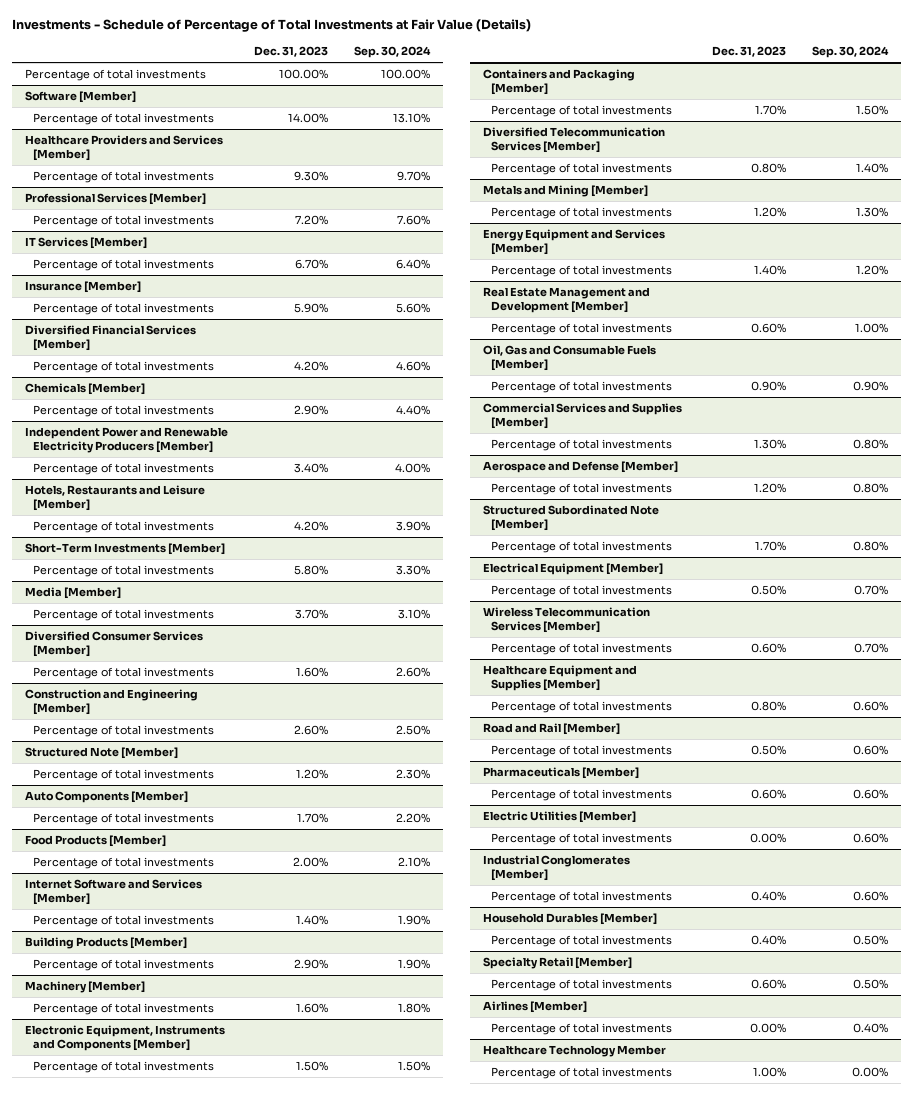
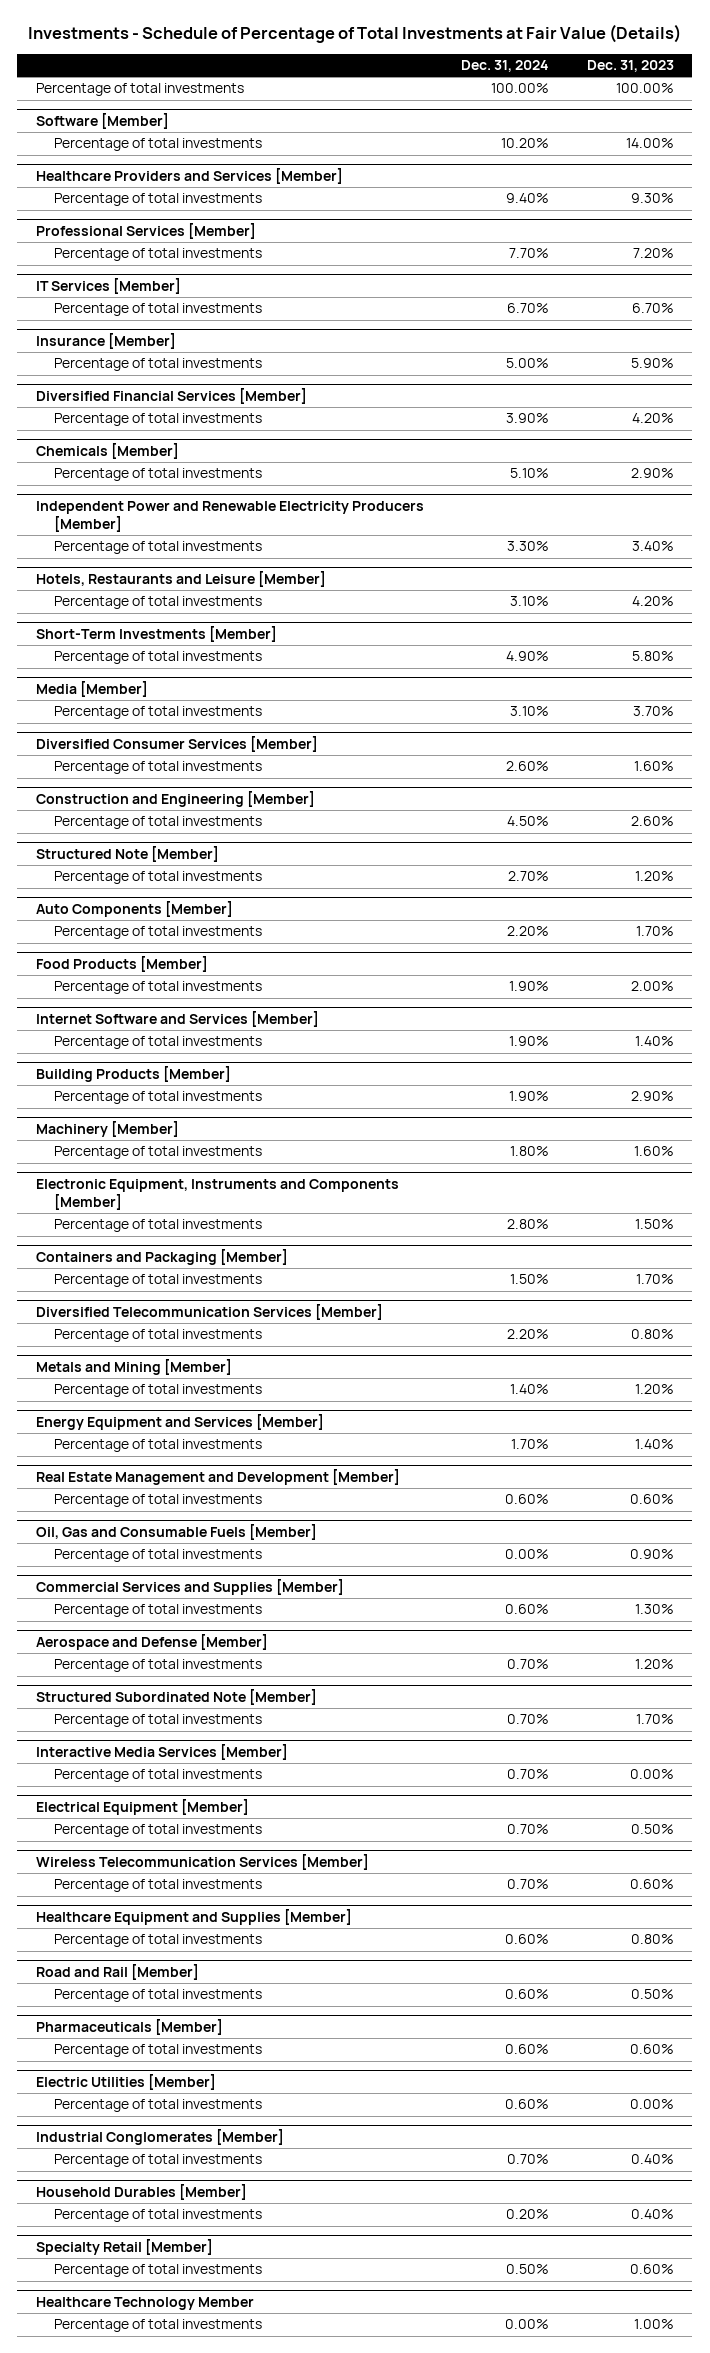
- | Dec. 31, 2023 | Sep. 30, 2024
+ | Dec. 31, 2024 | Dec. 31, 2023
+ Interactive Media Services [Member]
+ Percentage of total investments | 0.70% | 0.00%
- Airlines [Member]
- Percentage of total investments | 0.00% | 0.40%

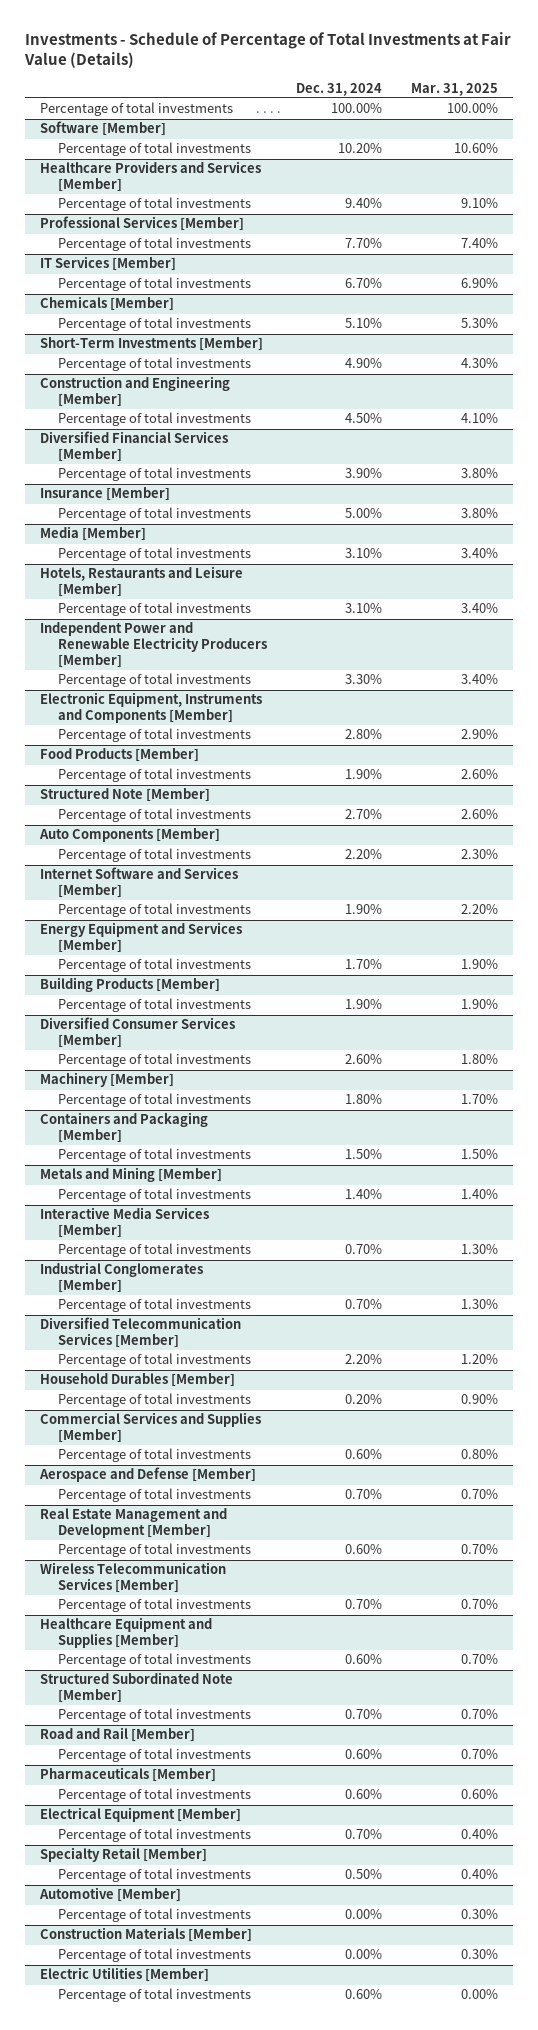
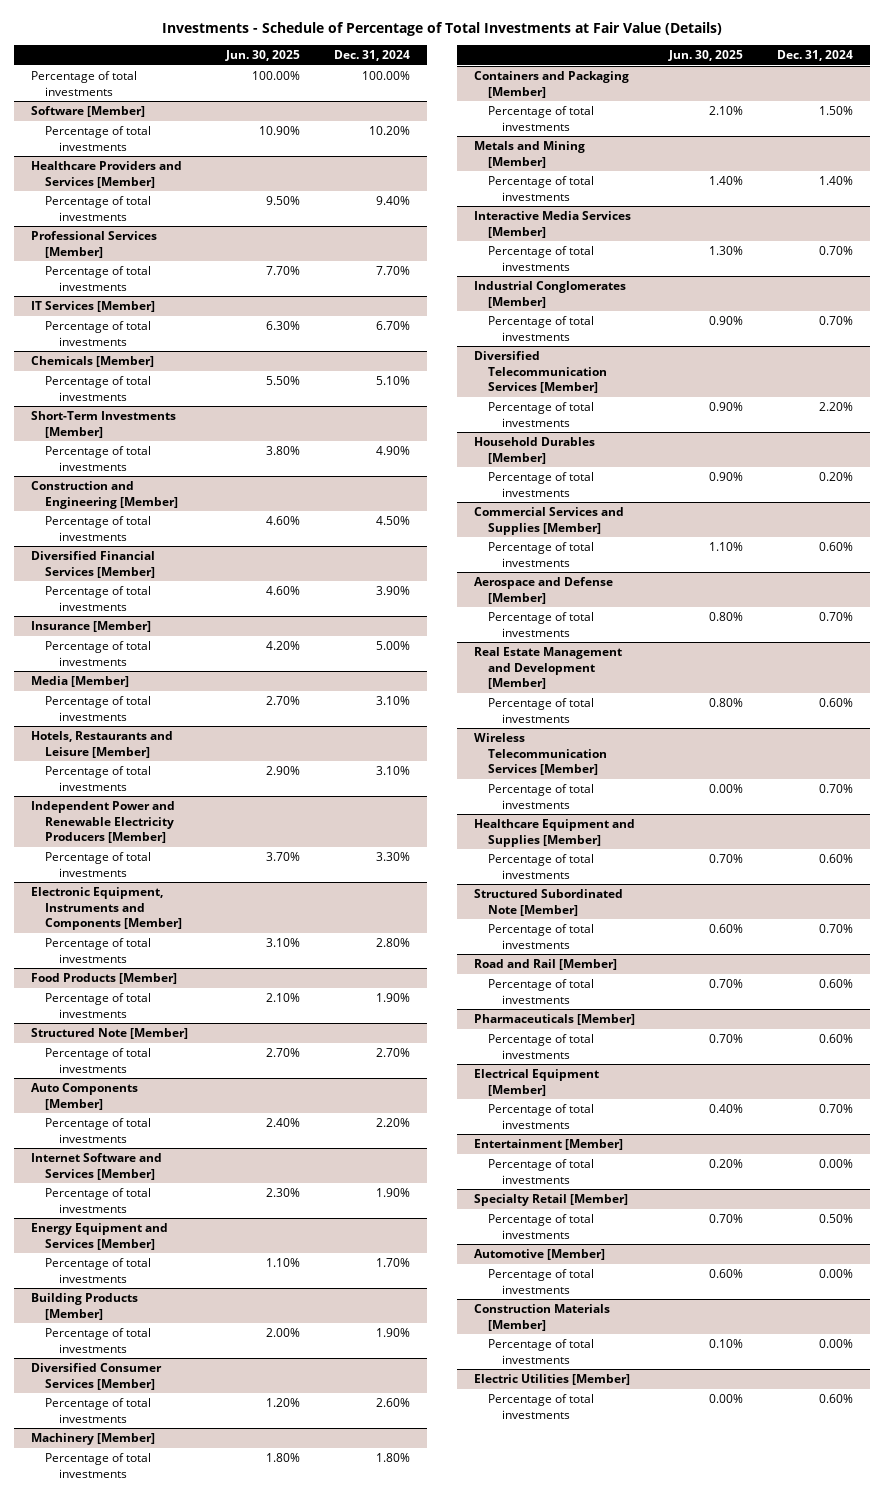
- | Dec. 31, 2024 | Mar. 31, 2025
+ | Jun. 30, 2025 | Dec. 31, 2024
+ Entertainment [Member]
+ Percentage of total investments | 0.20% | 0.00%

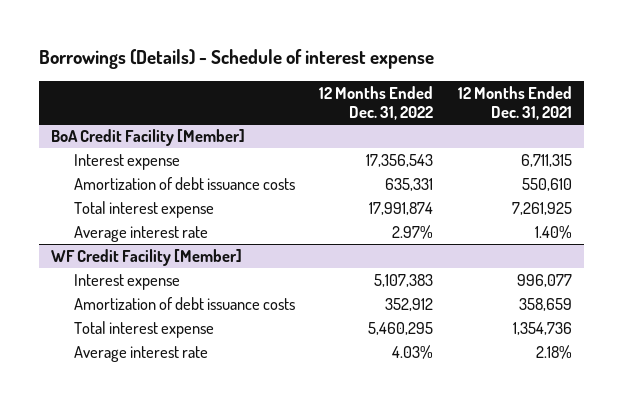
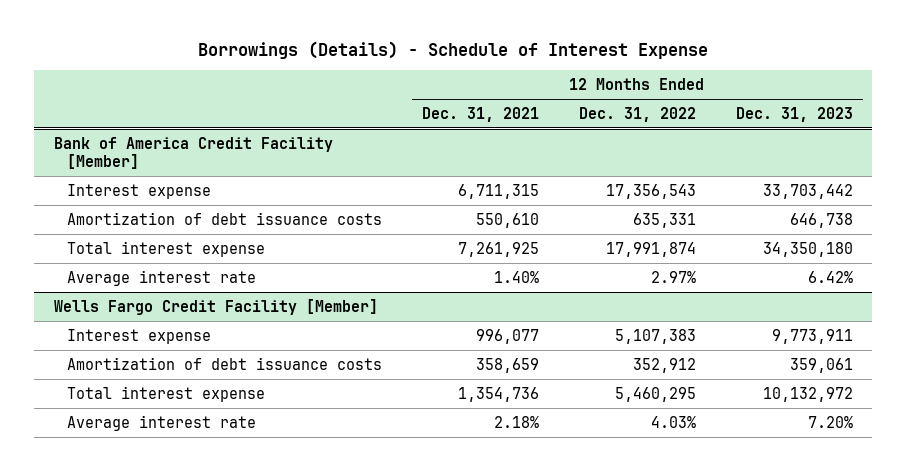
- Borrowings (Details) - Schedule of interest expense
+ Borrowings (Details) - Schedule of Interest Expense
- | 12 Months Ended Dec. 31, 2022 | 12 Months Ended Dec. 31, 2021
+ | 12 Months Ended Dec. 31, 2021 | 12 Months Ended Dec. 31, 2022 | 12 Months Ended Dec. 31, 2023
- BoA Credit Facility [Member]
+ Bank of America Credit Facility [Member]
- WF Credit Facility [Member]
+ Wells Fargo Credit Facility [Member]

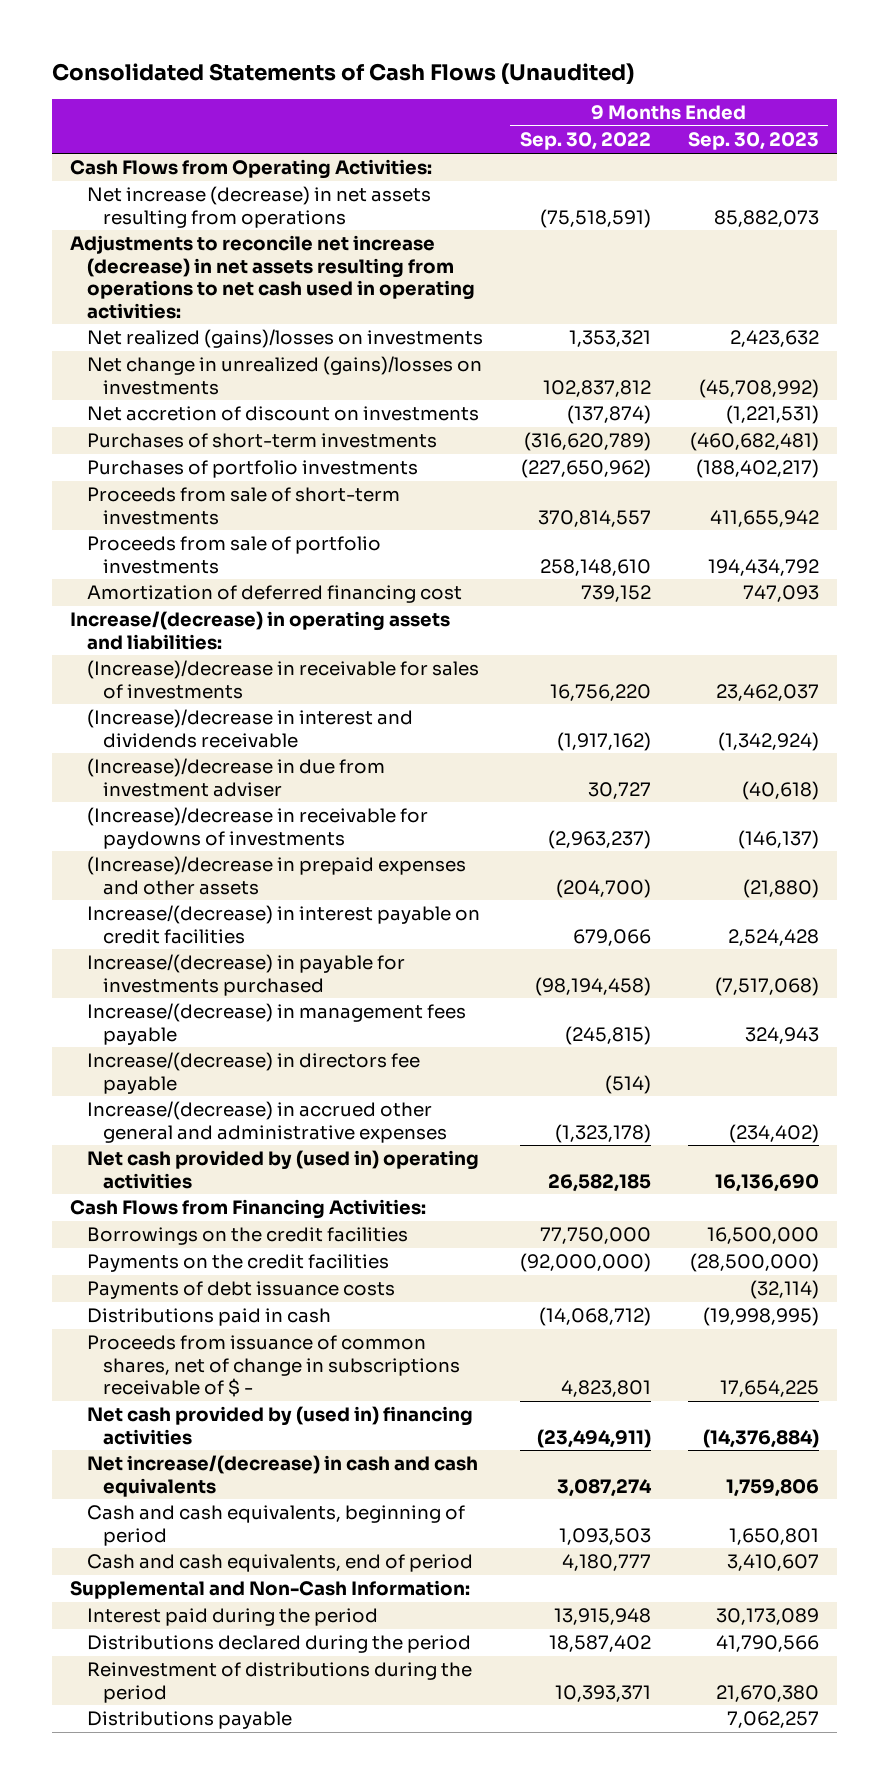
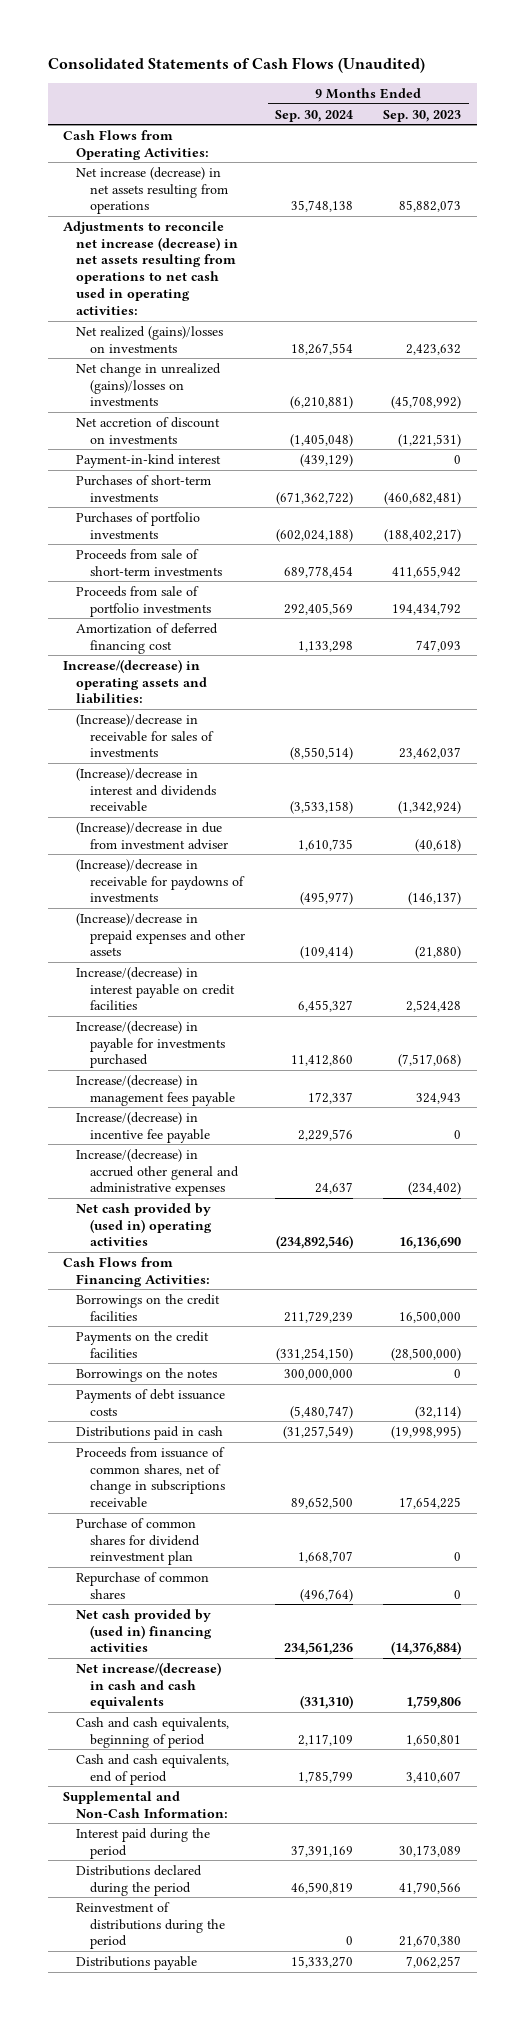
- | 9 Months Ended Sep. 30, 2022 | 9 Months Ended Sep. 30, 2023
+ | 9 Months Ended Sep. 30, 2024 | 9 Months Ended Sep. 30, 2023
+ Payment-in-kind interest | (439,129) | 0
- Increase/(decrease) in directors fee payable | (514) |
+ Increase/(decrease) in incentive fee payable | 2,229,576 | 0
+ Borrowings on the notes | 300,000,000 | 0
- Proceeds from issuance of common shares, net of change in subscriptions receivable of $ - | 4,823,801 | 17,654,225
+ Proceeds from issuance of common shares, net of change in subscriptions receivable | 89,652,500 | 17,654,225
+ Purchase of common shares for dividend reinvestment plan | 1,668,707 | 0
+ Repurchase of common shares | (496,764) | 0

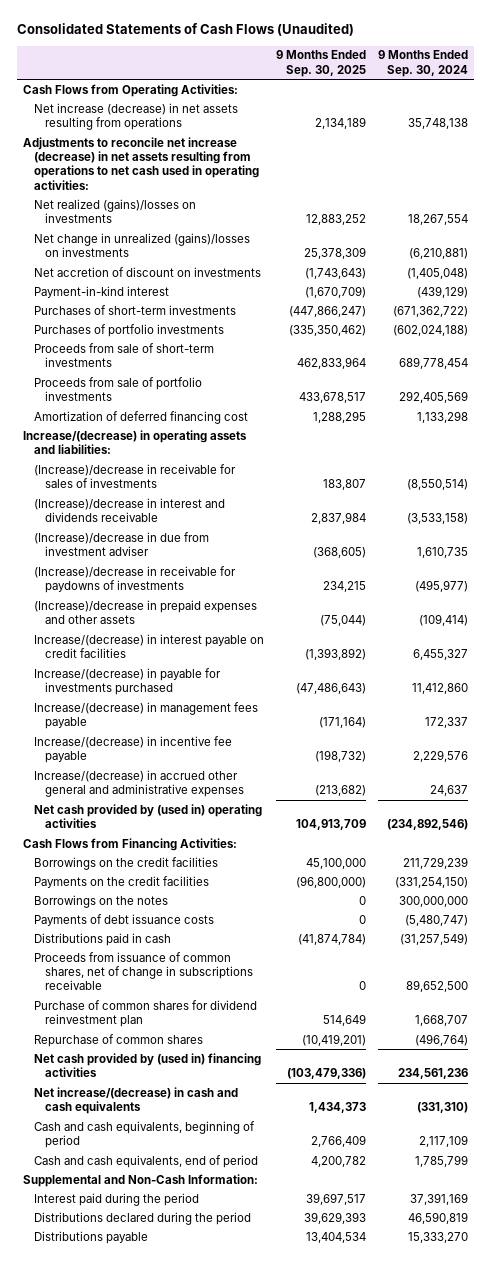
- | 9 Months Ended Sep. 30, 2024 | 9 Months Ended Sep. 30, 2023
+ | 9 Months Ended Sep. 30, 2025 | 9 Months Ended Sep. 30, 2024
- Reinvestment of distributions during the period | 0 | 21,670,380

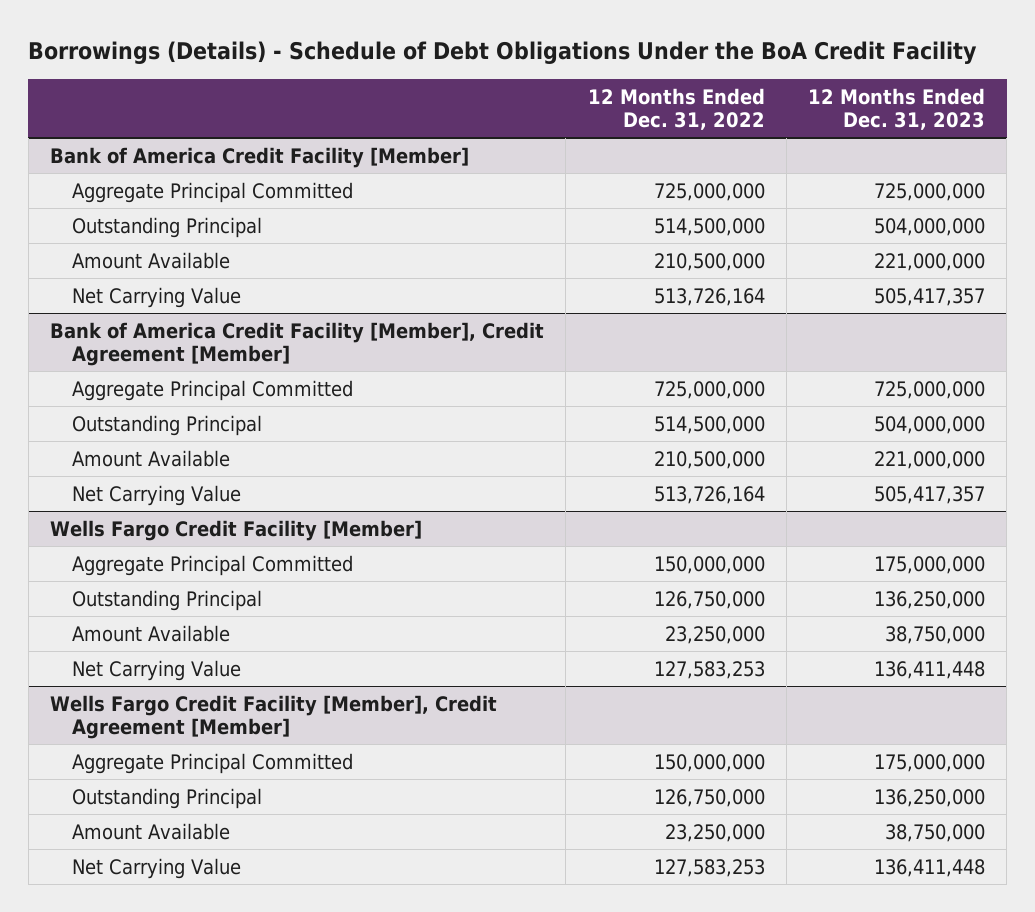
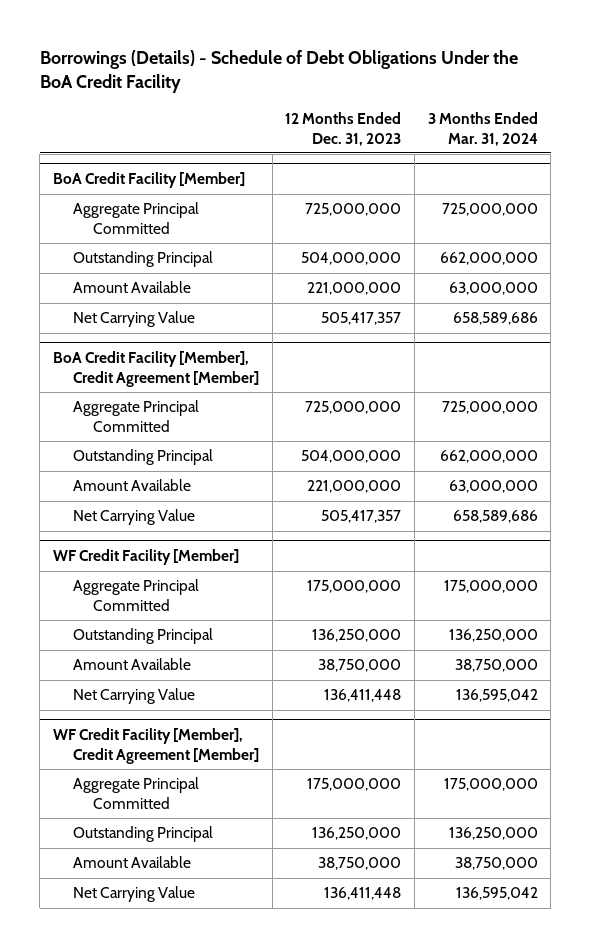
- | 12 Months Ended Dec. 31, 2022 | 12 Months Ended Dec. 31, 2023
+ | 12 Months Ended Dec. 31, 2023 | 3 Months Ended Mar. 31, 2024
- Bank of America Credit Facility [Member]
+ BoA Credit Facility [Member]
- Bank of America Credit Facility [Member], Credit Agreement [Member]
+ BoA Credit Facility [Member], Credit Agreement [Member]
- Wells Fargo Credit Facility [Member]
+ WF Credit Facility [Member]
- Wells Fargo Credit Facility [Member], Credit Agreement [Member]
+ WF Credit Facility [Member], Credit Agreement [Member]

